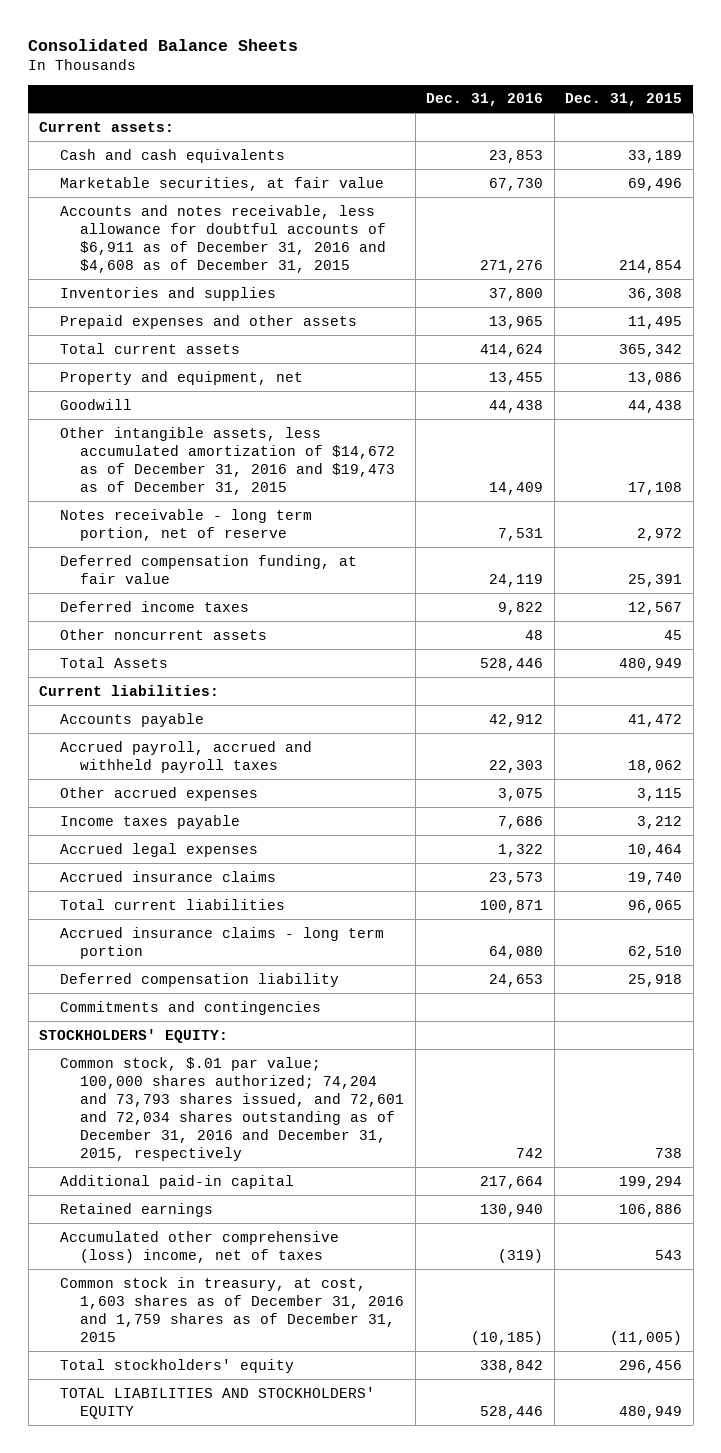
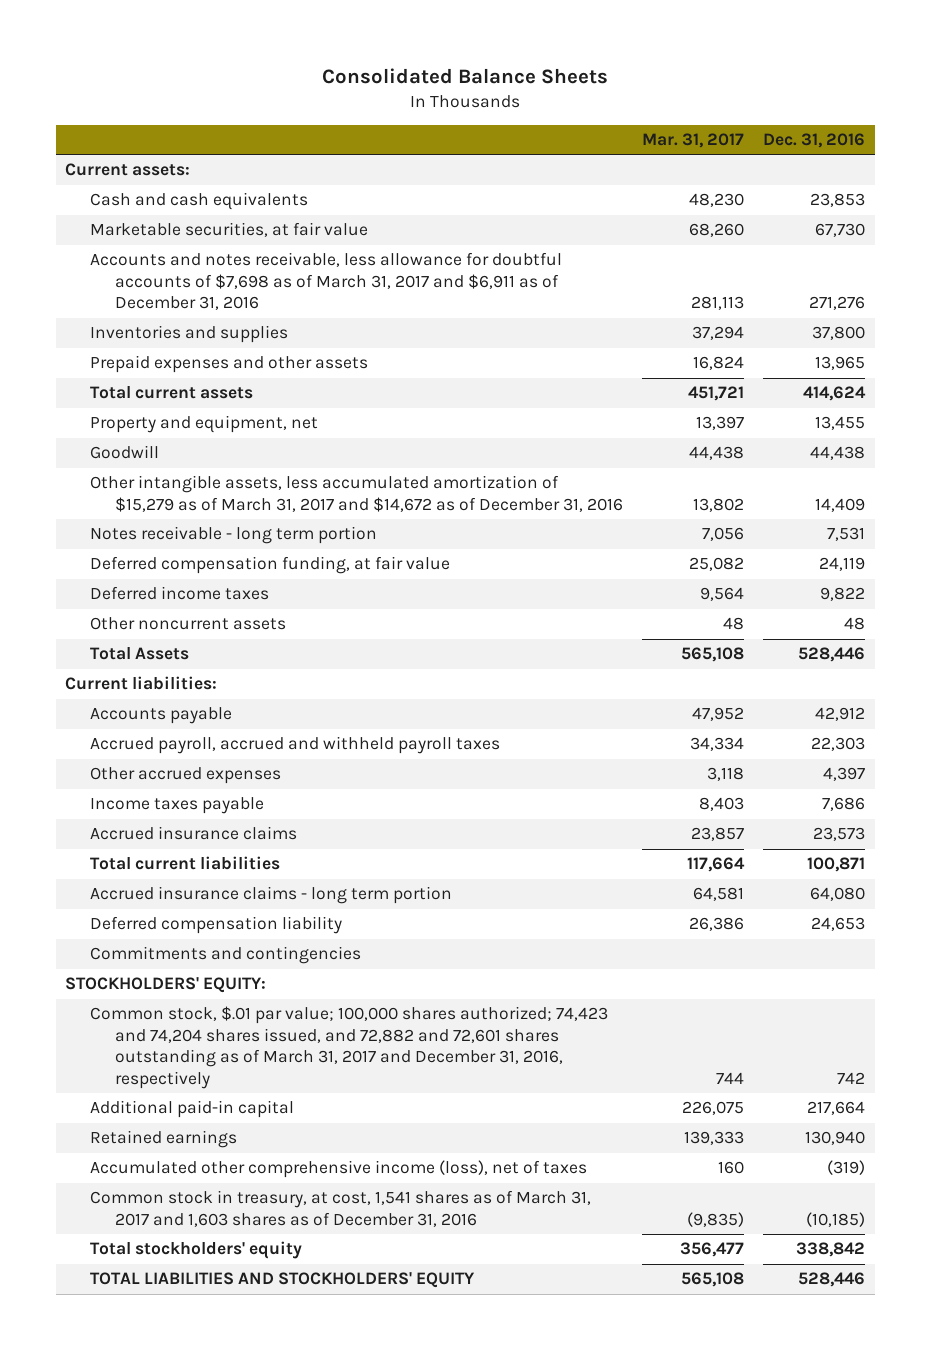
- | Dec. 31, 2016 | Dec. 31, 2015
+ | Mar. 31, 2017 | Dec. 31, 2016
- Accounts and notes receivable, less allowance for doubtful accounts of $6,911 as of December 31, 2016 and $4,608 as of December 31, 2015 | 271,276 | 214,854
+ Accounts and notes receivable, less allowance for doubtful accounts of $7,698 as of March 31, 2017 and $6,911 as of December 31, 2016 | 281,113 | 271,276
- Other intangible assets, less accumulated amortization of $14,672 as of December 31, 2016 and $19,473 as of December 31, 2015 | 14,409 | 17,108
- Notes receivable - long term portion, net of reserve | 7,531 | 2,972
+ Other intangible assets, less accumulated amortization of $15,279 as of March 31, 2017 and $14,672 as of December 31, 2016 | 13,802 | 14,409
+ Notes receivable - long term portion | 7,056 | 7,531
- Other accrued expenses | 3,075 | 3,115
+ Other accrued expenses | 3,118 | 4,397
- Accrued legal expenses | 1,322 | 10,464
- Common stock, $.01 par value; 100,000 shares authorized; 74,204 and 73,793 shares issued, and 72,601 and 72,034 shares outstanding as of December 31, 2016 and December 31, 2015, respectively | 742 | 738
+ Common stock, $.01 par value; 100,000 shares authorized; 74,423 and 74,204 shares issued, and 72,882 and 72,601 shares outstanding as of March 31, 2017 and December 31, 2016, respectively | 744 | 742
- Accumulated other comprehensive (loss) income, net of taxes | (319) | 543
- Common stock in treasury, at cost, 1,603 shares as of December 31, 2016 and 1,759 shares as of December 31, 2015 | (10,185) | (11,005)
+ Accumulated other comprehensive income (loss), net of taxes | 160 | (319)
+ Common stock in treasury, at cost, 1,541 shares as of March 31, 2017 and 1,603 shares as of December 31, 2016 | (9,835) | (10,185)

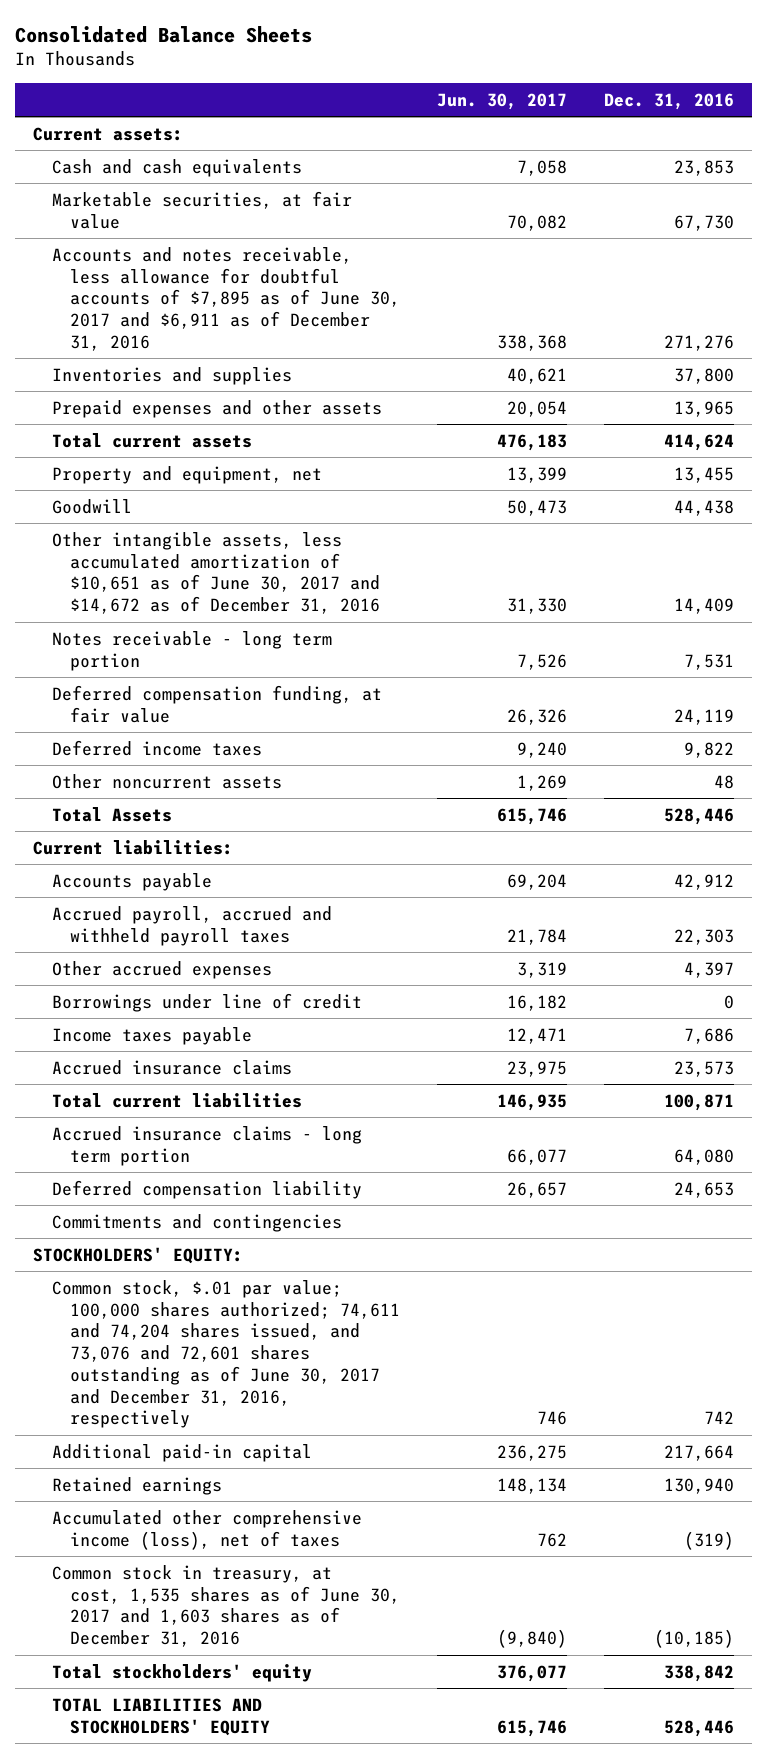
- | Mar. 31, 2017 | Dec. 31, 2016
+ | Jun. 30, 2017 | Dec. 31, 2016
- Accounts and notes receivable, less allowance for doubtful accounts of $7,698 as of March 31, 2017 and $6,911 as of December 31, 2016 | 281,113 | 271,276
+ Accounts and notes receivable, less allowance for doubtful accounts of $7,895 as of June 30, 2017 and $6,911 as of December 31, 2016 | 338,368 | 271,276
- Other intangible assets, less accumulated amortization of $15,279 as of March 31, 2017 and $14,672 as of December 31, 2016 | 13,802 | 14,409
+ Other intangible assets, less accumulated amortization of $10,651 as of June 30, 2017 and $14,672 as of December 31, 2016 | 31,330 | 14,409
+ Borrowings under line of credit | 16,182 | 0
- Common stock, $.01 par value; 100,000 shares authorized; 74,423 and 74,204 shares issued, and 72,882 and 72,601 shares outstanding as of March 31, 2017 and December 31, 2016, respectively | 744 | 742
+ Common stock, $.01 par value; 100,000 shares authorized; 74,611 and 74,204 shares issued, and 73,076 and 72,601 shares outstanding as of June 30, 2017 and December 31, 2016, respectively | 746 | 742
- Common stock in treasury, at cost, 1,541 shares as of March 31, 2017 and 1,603 shares as of December 31, 2016 | (9,835) | (10,185)
+ Common stock in treasury, at cost, 1,535 shares as of June 30, 2017 and 1,603 shares as of December 31, 2016 | (9,840) | (10,185)

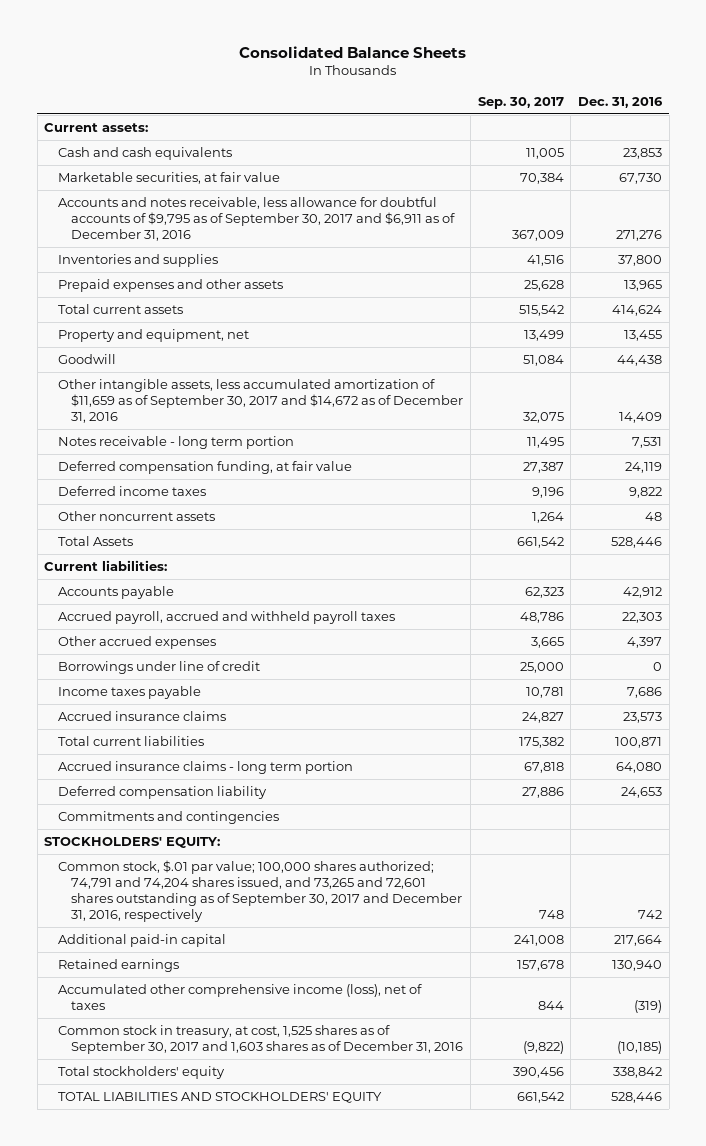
- | Jun. 30, 2017 | Dec. 31, 2016
+ | Sep. 30, 2017 | Dec. 31, 2016
- Accounts and notes receivable, less allowance for doubtful accounts of $7,895 as of June 30, 2017 and $6,911 as of December 31, 2016 | 338,368 | 271,276
+ Accounts and notes receivable, less allowance for doubtful accounts of $9,795 as of September 30, 2017 and $6,911 as of December 31, 2016 | 367,009 | 271,276
- Other intangible assets, less accumulated amortization of $10,651 as of June 30, 2017 and $14,672 as of December 31, 2016 | 31,330 | 14,409
+ Other intangible assets, less accumulated amortization of $11,659 as of September 30, 2017 and $14,672 as of December 31, 2016 | 32,075 | 14,409
- Common stock, $.01 par value; 100,000 shares authorized; 74,611 and 74,204 shares issued, and 73,076 and 72,601 shares outstanding as of June 30, 2017 and December 31, 2016, respectively | 746 | 742
+ Common stock, $.01 par value; 100,000 shares authorized; 74,791 and 74,204 shares issued, and 73,265 and 72,601 shares outstanding as of September 30, 2017 and December 31, 2016, respectively | 748 | 742
- Common stock in treasury, at cost, 1,535 shares as of June 30, 2017 and 1,603 shares as of December 31, 2016 | (9,840) | (10,185)
+ Common stock in treasury, at cost, 1,525 shares as of September 30, 2017 and 1,603 shares as of December 31, 2016 | (9,822) | (10,185)

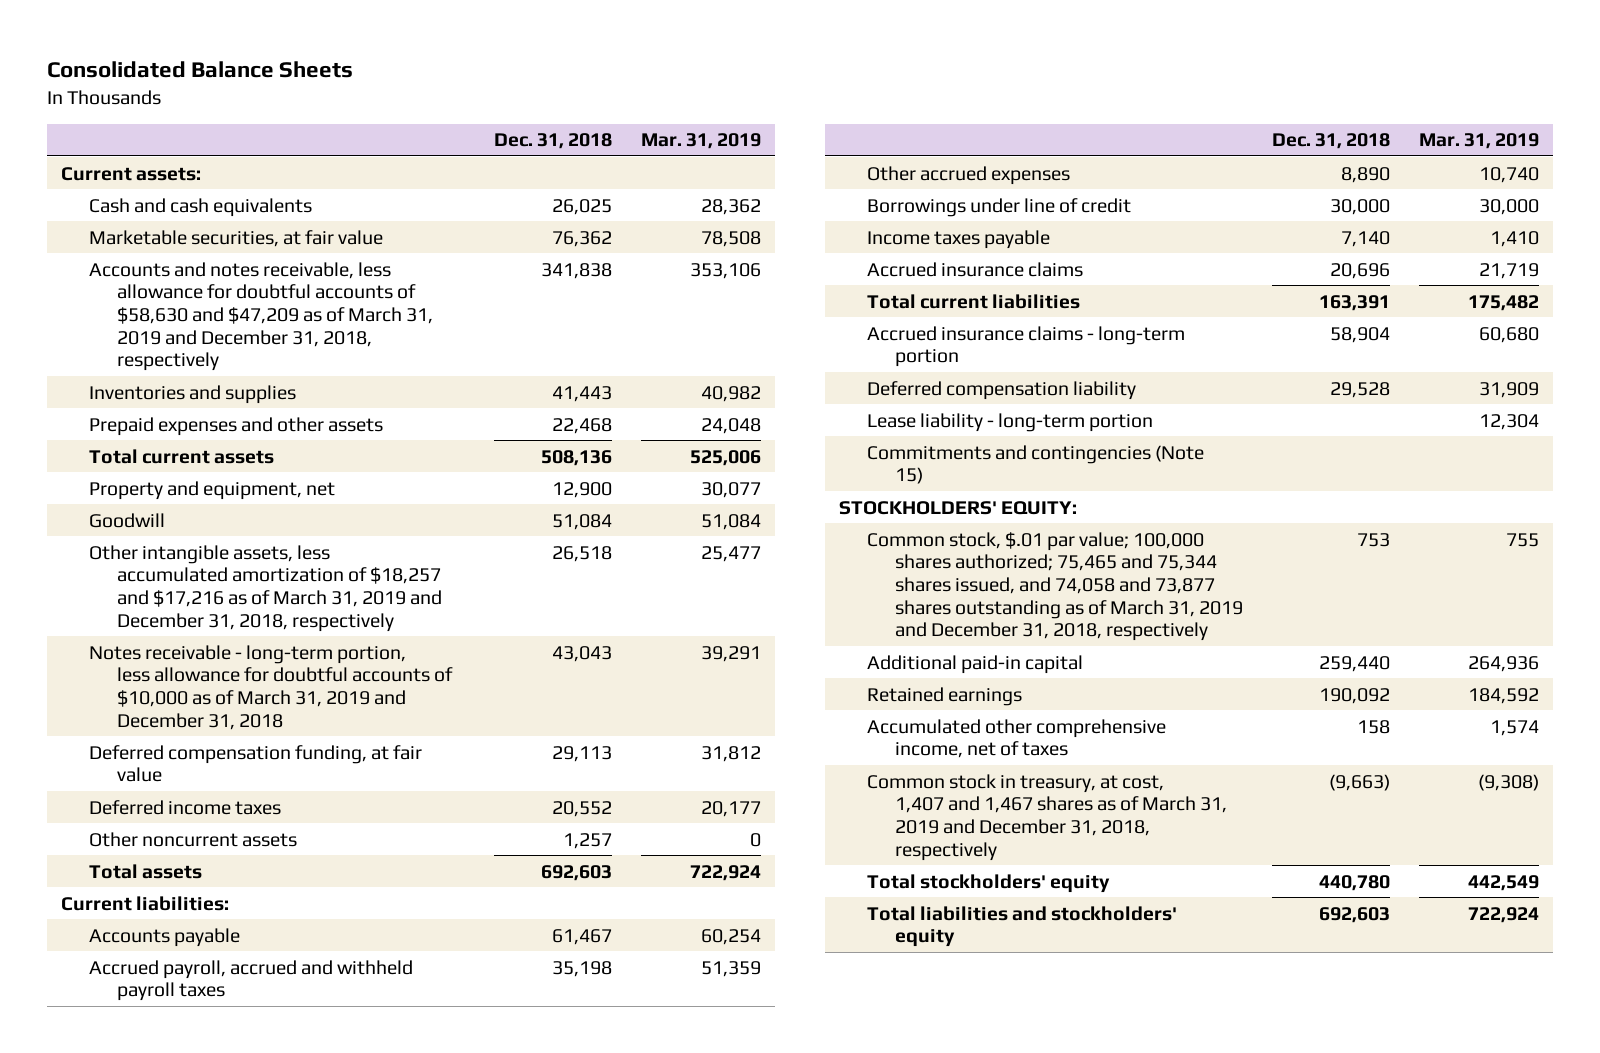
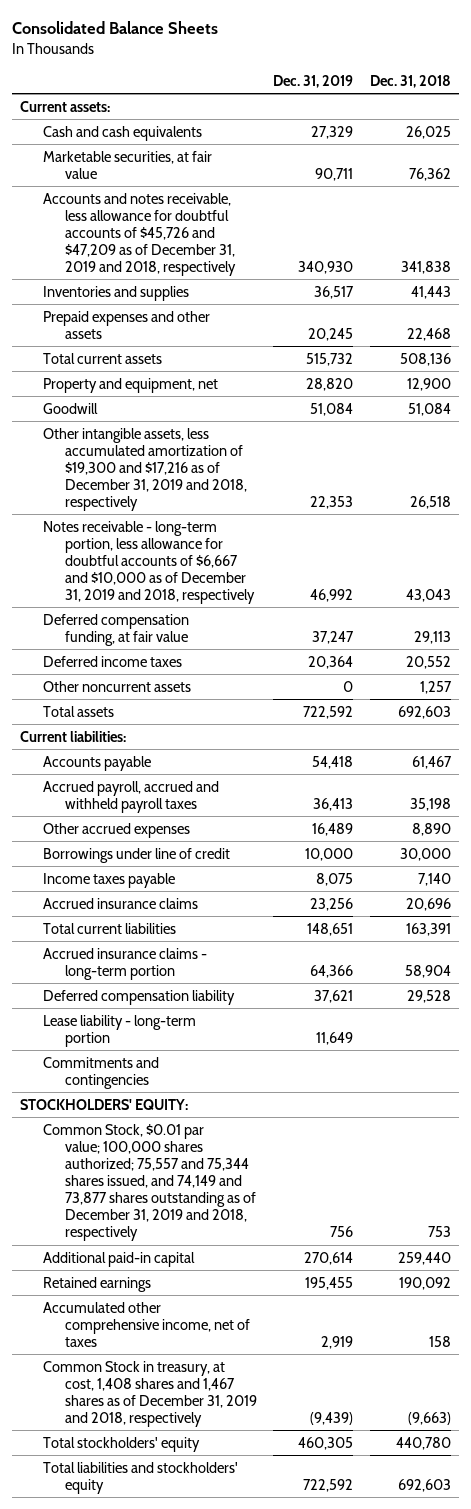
- | Dec. 31, 2018 | Mar. 31, 2019
+ | Dec. 31, 2019 | Dec. 31, 2018
- Accounts and notes receivable, less allowance for doubtful accounts of $58,630 and $47,209 as of March 31, 2019 and December 31, 2018, respectively | 341,838 | 353,106
+ Accounts and notes receivable, less allowance for doubtful accounts of $45,726 and $47,209 as of December 31, 2019 and 2018, respectively | 340,930 | 341,838
- Other intangible assets, less accumulated amortization of $18,257 and $17,216 as of March 31, 2019 and December 31, 2018, respectively | 26,518 | 25,477
- Notes receivable - long-term portion, less allowance for doubtful accounts of $10,000 as of March 31, 2019 and December 31, 2018 | 43,043 | 39,291
+ Other intangible assets, less accumulated amortization of $19,300 and $17,216 as of December 31, 2019 and 2018, respectively | 22,353 | 26,518
+ Notes receivable - long-term portion, less allowance for doubtful accounts of $6,667 and $10,000 as of December 31, 2019 and 2018, respectively | 46,992 | 43,043
- Commitments and contingencies (Note 15)
+ Commitments and contingencies
- Common stock, $.01 par value; 100,000 shares authorized; 75,465 and 75,344 shares issued, and 74,058 and 73,877 shares outstanding as of March 31, 2019 and December 31, 2018, respectively | 753 | 755
+ Common Stock, $0.01 par value; 100,000 shares authorized; 75,557 and 75,344 shares issued, and 74,149 and 73,877 shares outstanding as of December 31, 2019 and 2018, respectively | 756 | 753
- Common stock in treasury, at cost, 1,407 and 1,467 shares as of March 31, 2019 and December 31, 2018, respectively | (9,663) | (9,308)
+ Common Stock in treasury, at cost, 1,408 shares and 1,467 shares as of December 31, 2019 and 2018, respectively | (9,439) | (9,663)

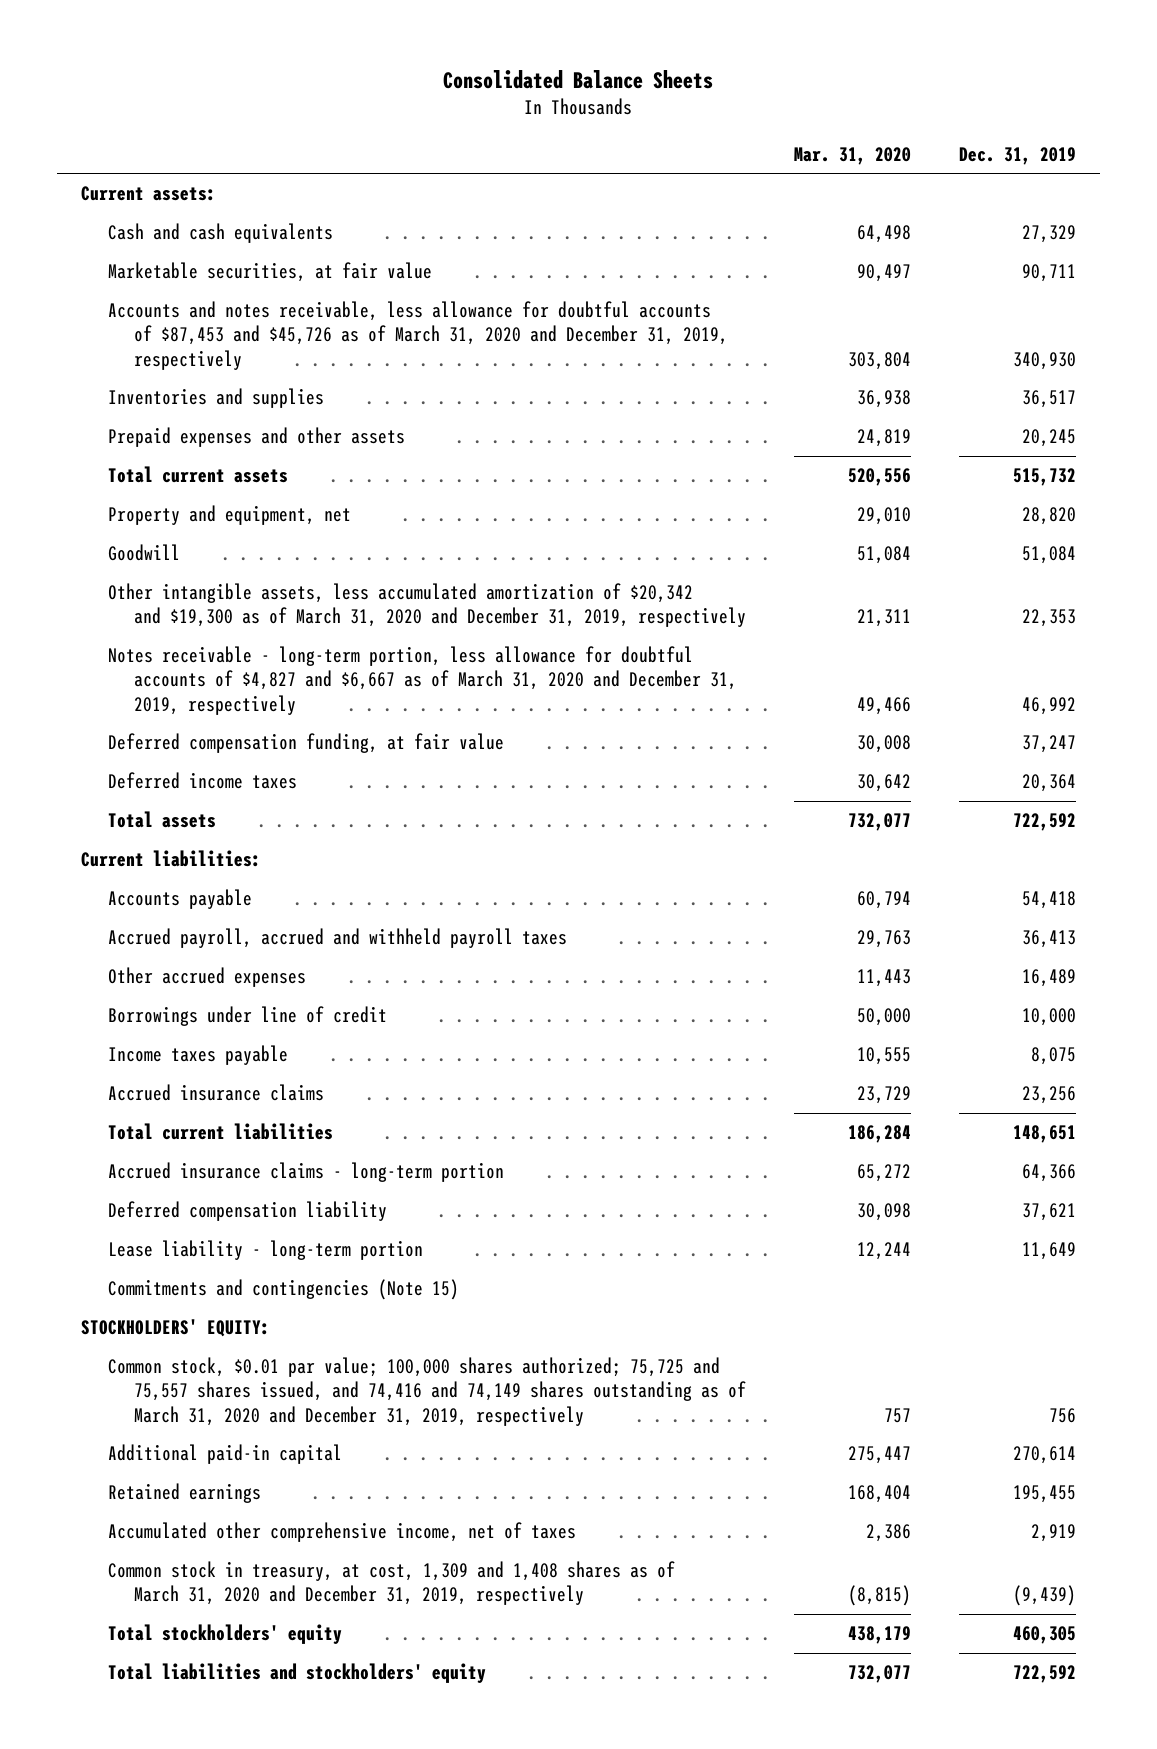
- | Dec. 31, 2019 | Dec. 31, 2018
+ | Mar. 31, 2020 | Dec. 31, 2019
- Accounts and notes receivable, less allowance for doubtful accounts of $45,726 and $47,209 as of December 31, 2019 and 2018, respectively | 340,930 | 341,838
+ Accounts and notes receivable, less allowance for doubtful accounts of $87,453 and $45,726 as of March 31, 2020 and December 31, 2019, respectively | 303,804 | 340,930
- Other intangible assets, less accumulated amortization of $19,300 and $17,216 as of December 31, 2019 and 2018, respectively | 22,353 | 26,518
- Notes receivable - long-term portion, less allowance for doubtful accounts of $6,667 and $10,000 as of December 31, 2019 and 2018, respectively | 46,992 | 43,043
+ Other intangible assets, less accumulated amortization of $20,342 and $19,300 as of March 31, 2020 and December 31, 2019, respectively | 21,311 | 22,353
+ Notes receivable - long-term portion, less allowance for doubtful accounts of $4,827 and $6,667 as of March 31, 2020 and December 31, 2019, respectively | 49,466 | 46,992
- Other noncurrent assets | 0 | 1,257
- Commitments and contingencies
+ Commitments and contingencies (Note 15)
- Common Stock, $0.01 par value; 100,000 shares authorized; 75,557 and 75,344 shares issued, and 74,149 and 73,877 shares outstanding as of December 31, 2019 and 2018, respectively | 756 | 753
+ Common stock, $0.01 par value; 100,000 shares authorized; 75,725 and 75,557 shares issued, and 74,416 and 74,149 shares outstanding as of March 31, 2020 and December 31, 2019, respectively | 757 | 756
- Common Stock in treasury, at cost, 1,408 shares and 1,467 shares as of December 31, 2019 and 2018, respectively | (9,439) | (9,663)
+ Common stock in treasury, at cost, 1,309 and 1,408 shares as of March 31, 2020 and December 31, 2019, respectively | (8,815) | (9,439)

